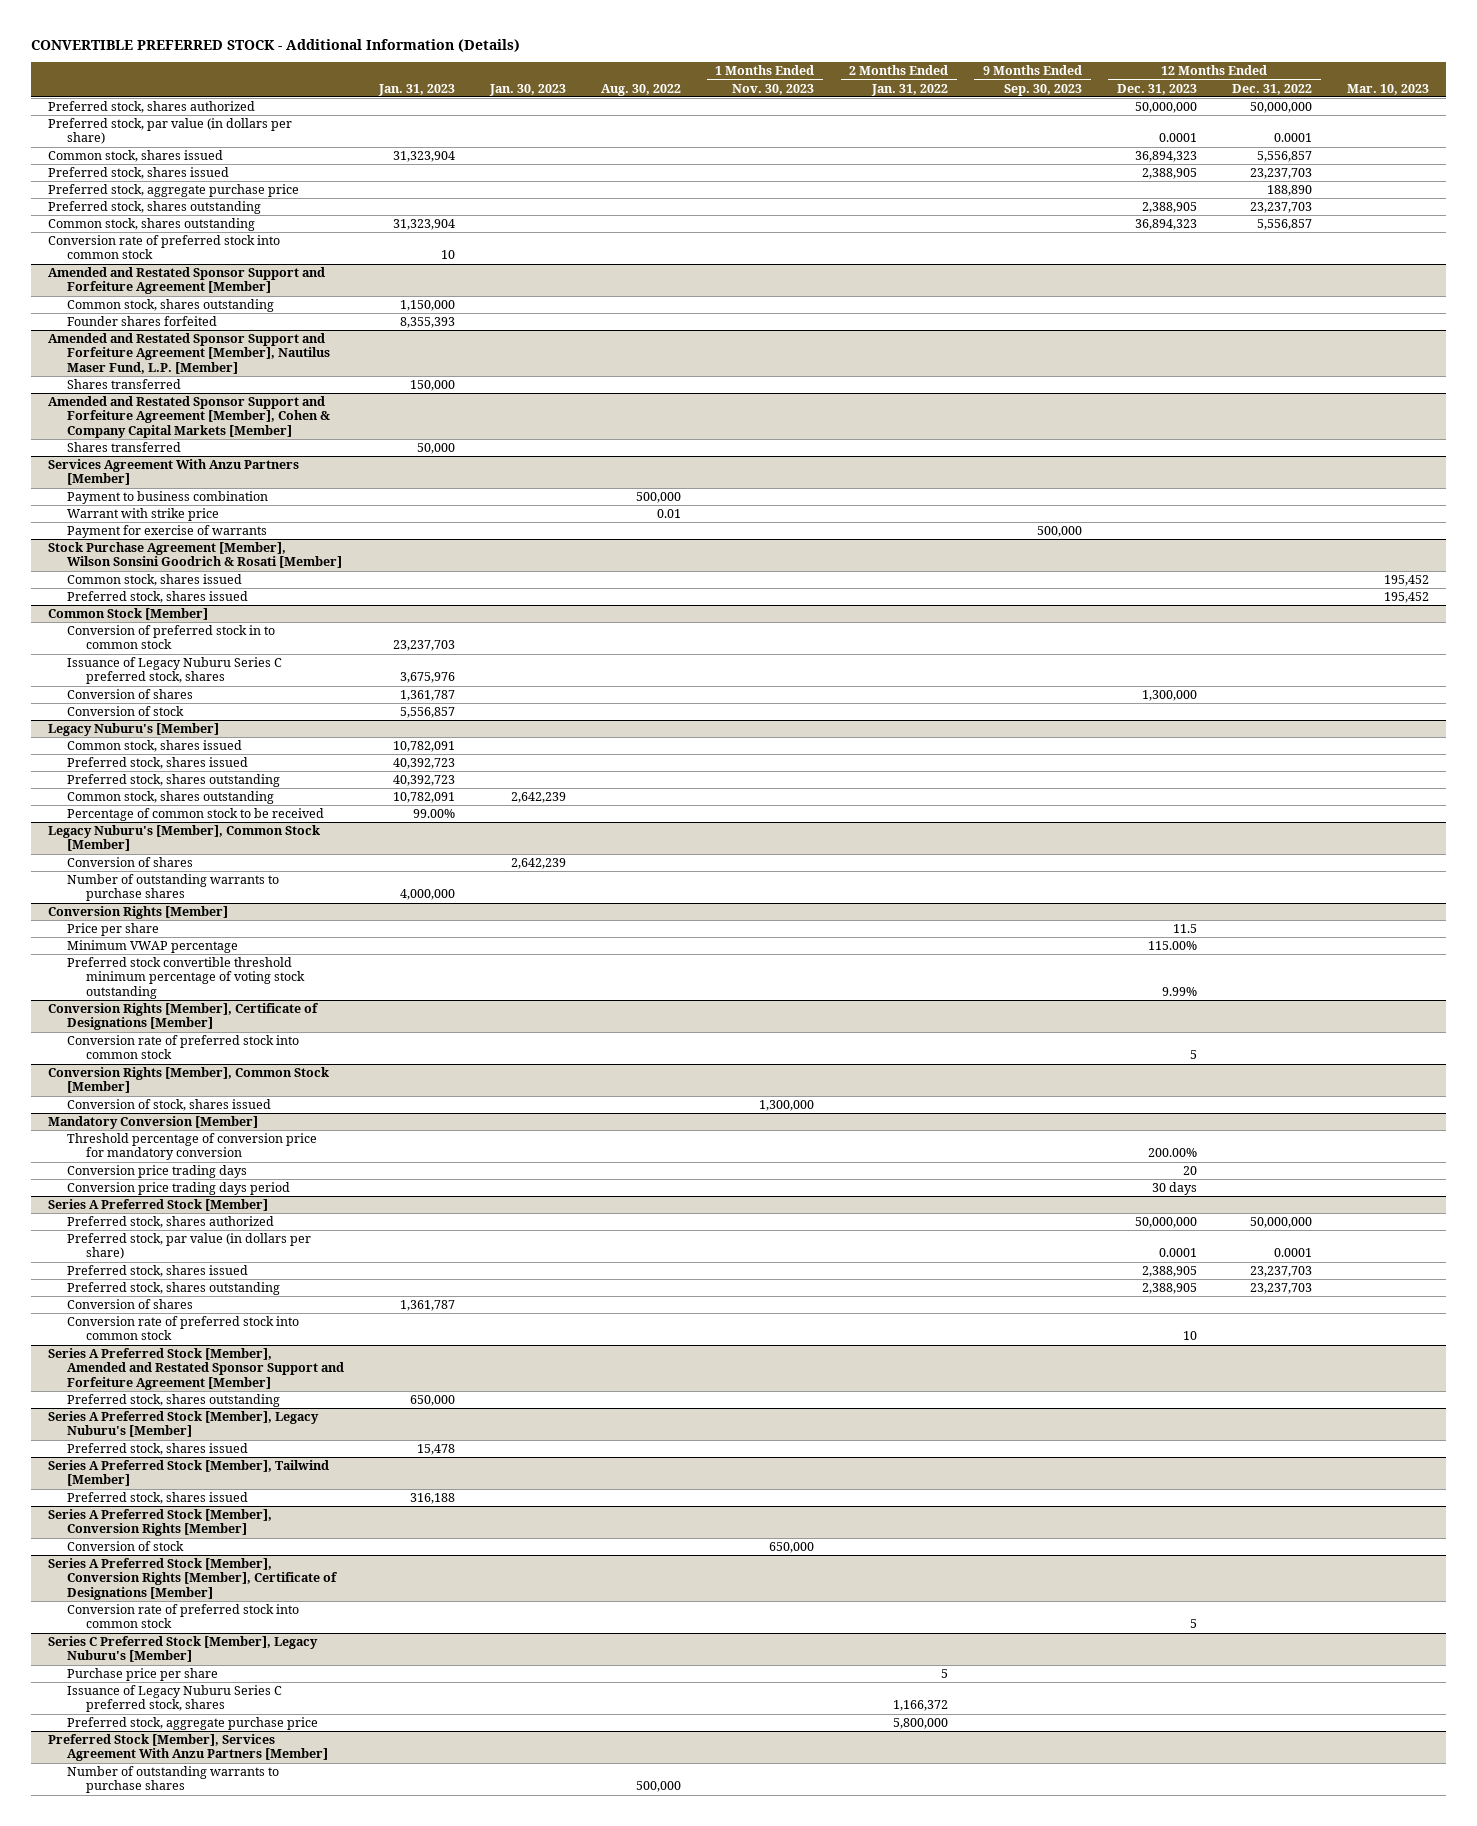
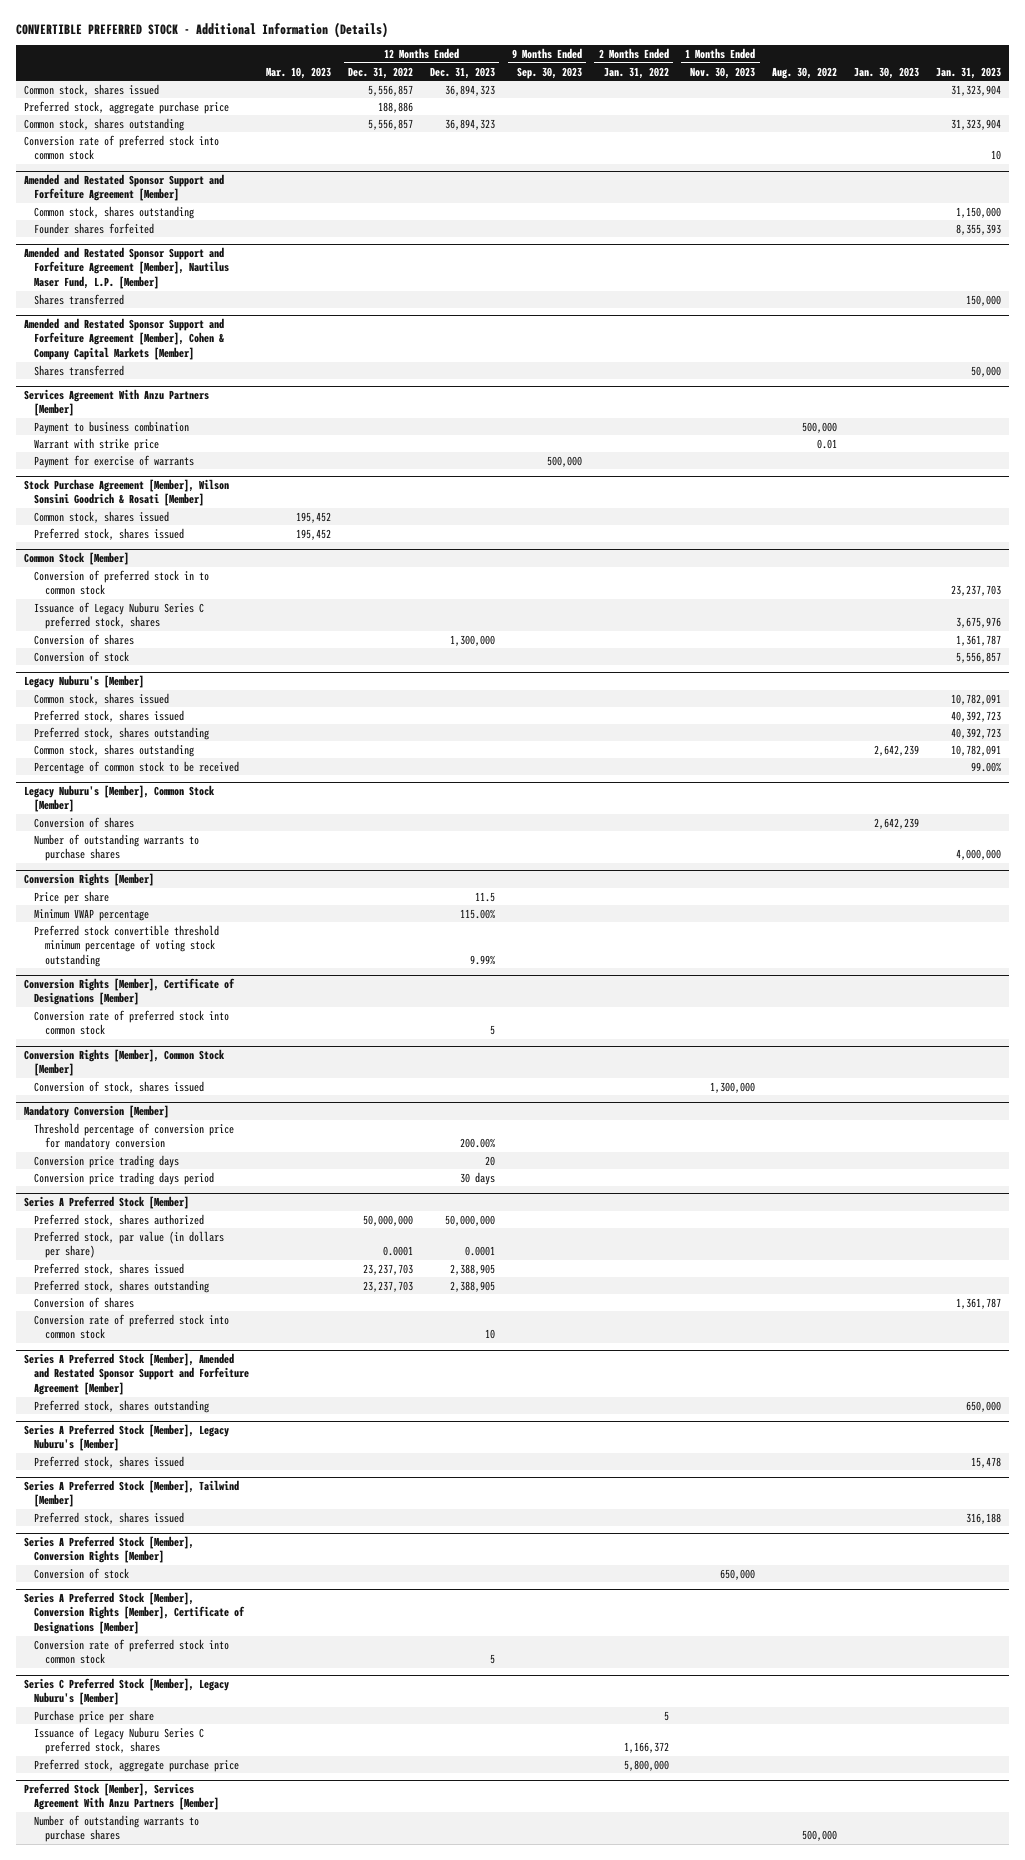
- | Jan. 31, 2023 | Jan. 30, 2023 | Aug. 30, 2022 | 1 Months Ended Nov. 30, 2023 | 2 Months Ended Jan. 31, 2022 | 9 Months Ended Sep. 30, 2023 | 12 Months Ended Dec. 31, 2023 | 12 Months Ended Dec. 31, 2022 | Mar. 10, 2023
+ | Mar. 10, 2023 | 12 Months Ended Dec. 31, 2022 | 12 Months Ended Dec. 31, 2023 | 9 Months Ended Sep. 30, 2023 | 2 Months Ended Jan. 31, 2022 | 1 Months Ended Nov. 30, 2023 | Aug. 30, 2022 | Jan. 30, 2023 | Jan. 31, 2023
- Preferred stock, shares authorized | | | | | | | 50,000,000 | 50,000,000 |
- Preferred stock, par value (in dollars per share) | | | | | | | 0.0001 | 0.0001 |
- Preferred stock, shares issued | | | | | | | 2,388,905 | 23,237,703 |
- Preferred stock, aggregate purchase price | | | | | | | | 188,890 |
- Preferred stock, shares outstanding | | | | | | | 2,388,905 | 23,237,703 |
+ Preferred stock, aggregate purchase price | | 188,886 | | | | | | |

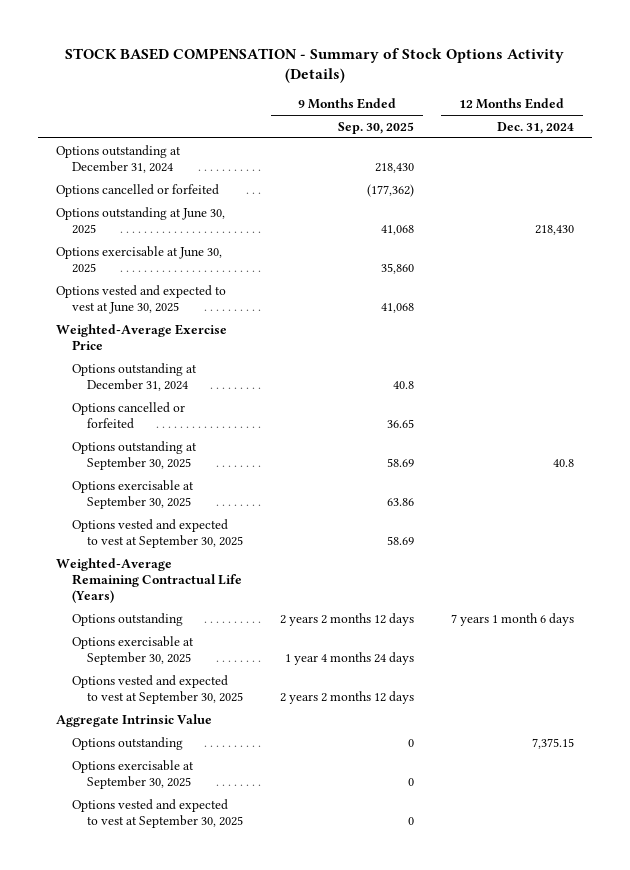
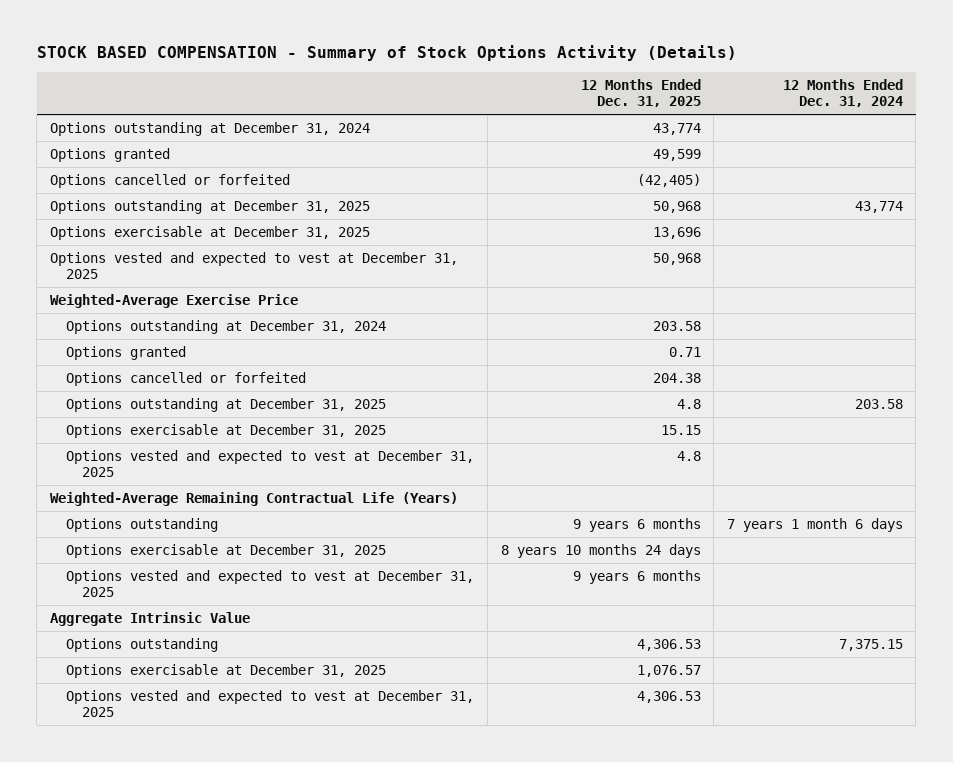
- | 9 Months Ended Sep. 30, 2025 | 12 Months Ended Dec. 31, 2024
+ | 12 Months Ended Dec. 31, 2025 | 12 Months Ended Dec. 31, 2024
+ Options granted | 49,599 |
- Options outstanding at June 30, 2025 | 41,068 | 218,430
- Options exercisable at June 30, 2025 | 35,860 |
- Options vested and expected to vest at June 30, 2025 | 41,068 |
+ Options outstanding at December 31, 2025 | 50,968 | 43,774
+ Options exercisable at December 31, 2025 | 13,696 |
+ Options vested and expected to vest at December 31, 2025 | 50,968 |
+ Options granted | 0.71 |
- Options outstanding at September 30, 2025 | 58.69 | 40.8
- Options exercisable at September 30, 2025 | 63.86 |
- Options vested and expected to vest at September 30, 2025 | 58.69 |
+ Options outstanding at December 31, 2025 | 4.8 | 203.58
+ Options exercisable at December 31, 2025 | 15.15 |
+ Options vested and expected to vest at December 31, 2025 | 4.8 |
- Options exercisable at September 30, 2025 | 1 year 4 months 24 days |
- Options vested and expected to vest at September 30, 2025 | 2 years 2 months 12 days |
+ Options exercisable at December 31, 2025 | 8 years 10 months 24 days |
+ Options vested and expected to vest at December 31, 2025 | 9 years 6 months |
- Options exercisable at September 30, 2025 | 0 |
- Options vested and expected to vest at September 30, 2025 | 0 |
+ Options exercisable at December 31, 2025 | 1,076.57 |
+ Options vested and expected to vest at December 31, 2025 | 4,306.53 |

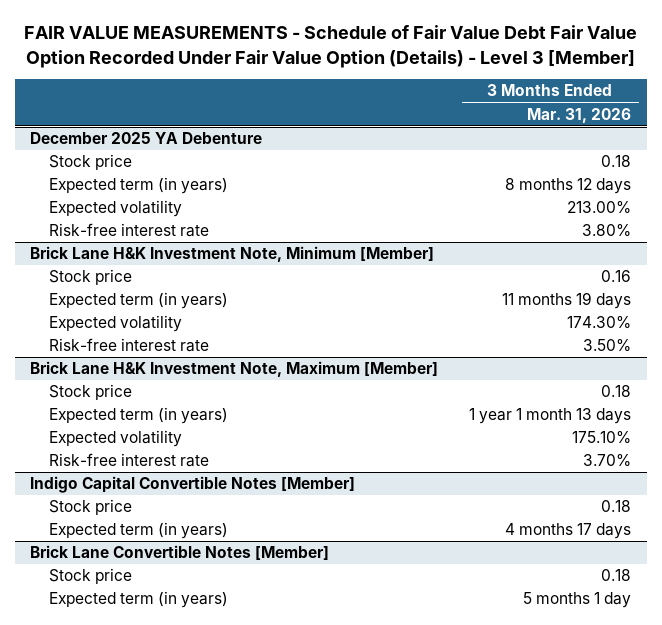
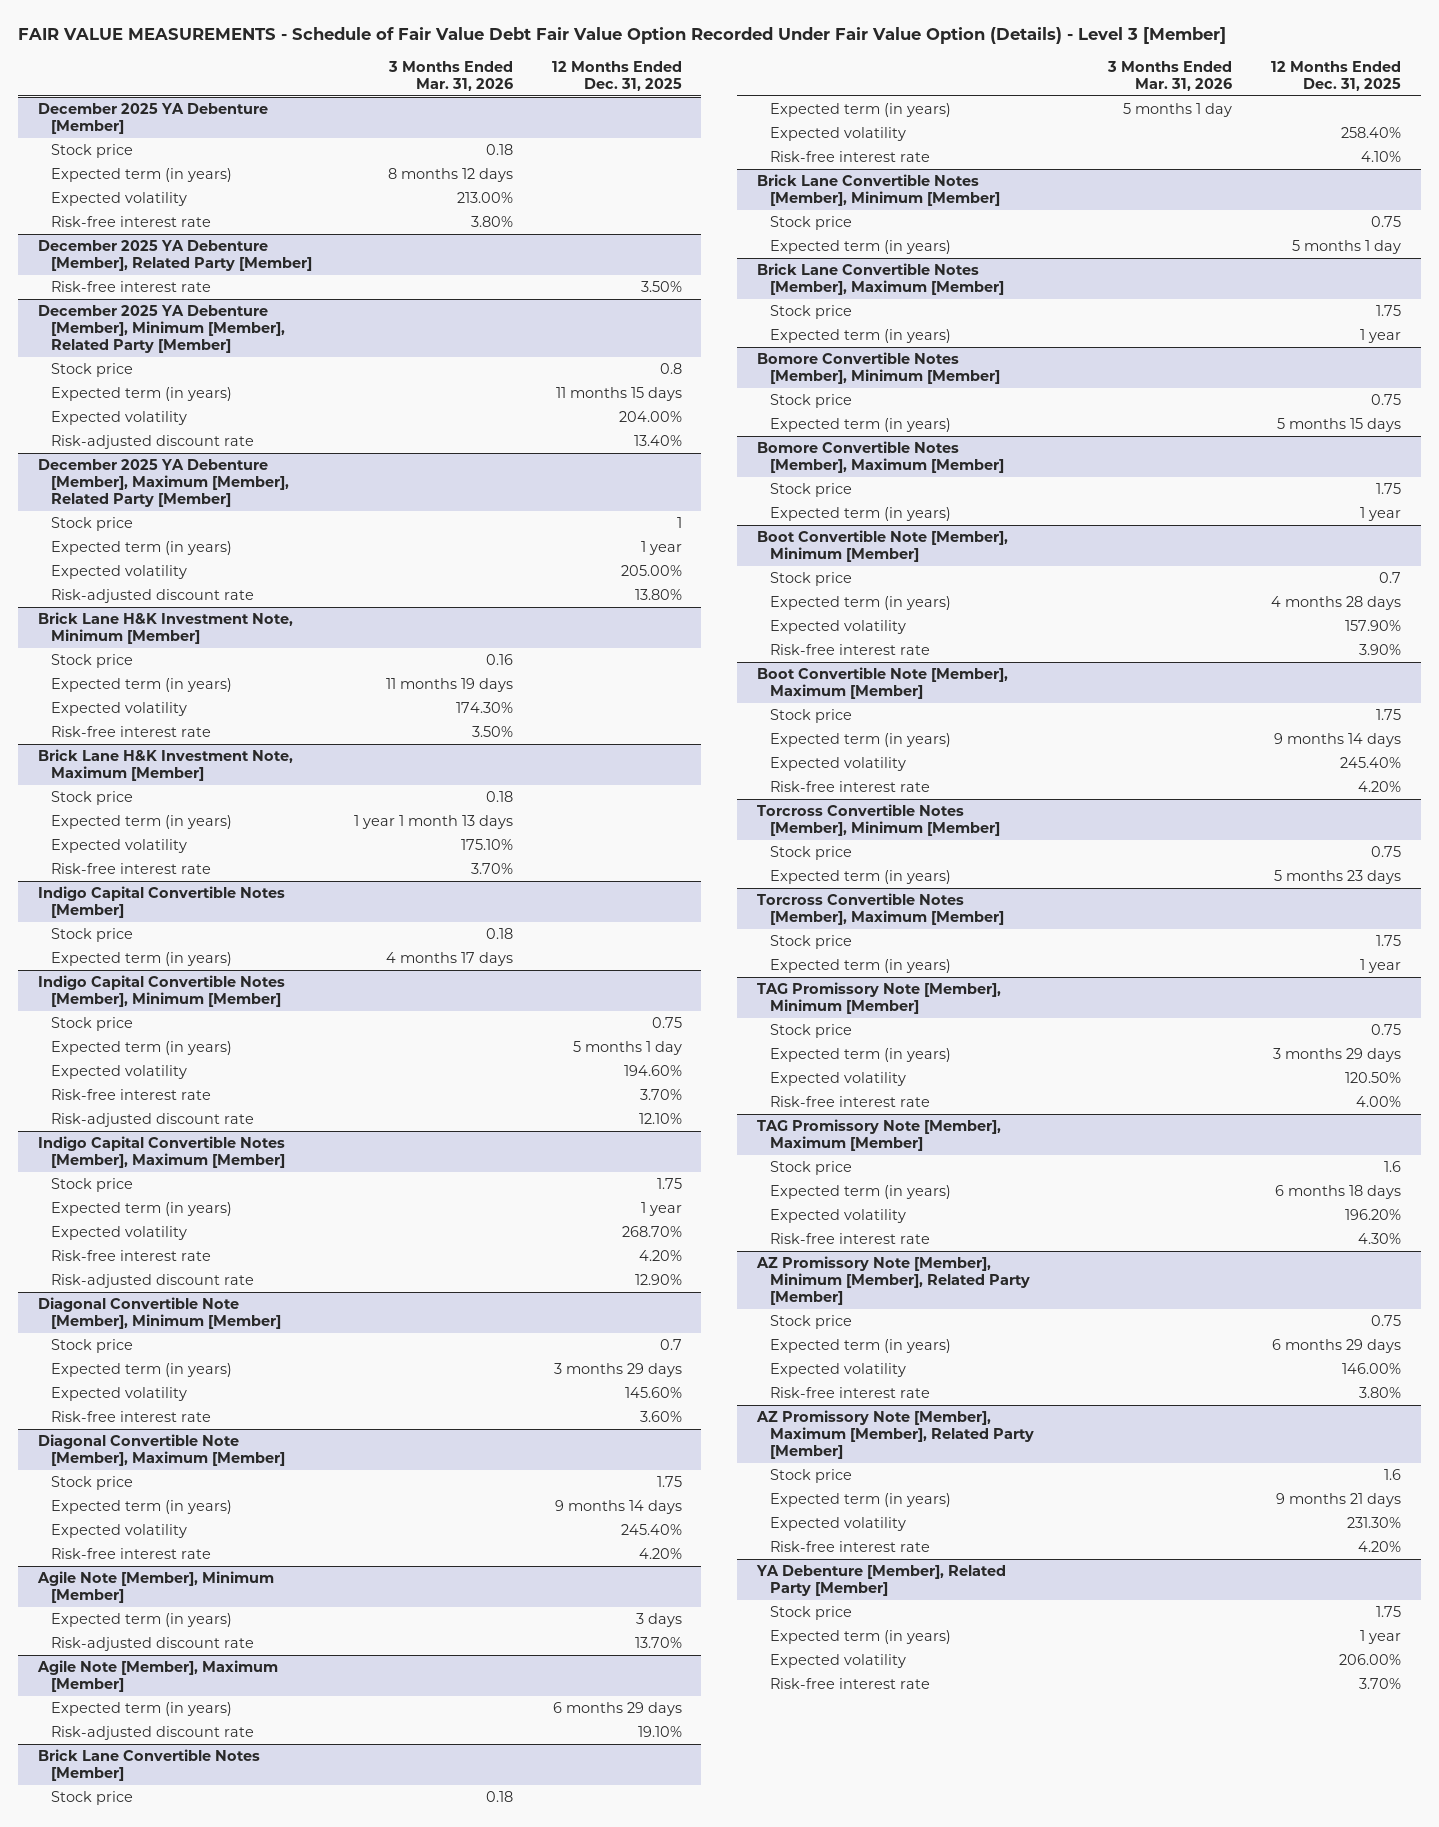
- | 3 Months Ended Mar. 31, 2026
+ | 3 Months Ended Mar. 31, 2026 | 12 Months Ended Dec. 31, 2025
- December 2025 YA Debenture
+ December 2025 YA Debenture [Member]
+ December 2025 YA Debenture [Member], Related Party [Member]
+ Risk-free interest rate | | 3.50%
+ December 2025 YA Debenture [Member], Minimum [Member], Related Party [Member]
+ Stock price | | 0.8
+ Expected term (in years) | | 11 months 15 days
+ Expected volatility | | 204.00%
+ Risk-adjusted discount rate | | 13.40%
+ December 2025 YA Debenture [Member], Maximum [Member], Related Party [Member]
+ Stock price | | 1
+ Expected term (in years) | | 1 year
+ Expected volatility | | 205.00%
+ Risk-adjusted discount rate | | 13.80%
+ Indigo Capital Convertible Notes [Member], Minimum [Member]
+ Stock price | | 0.75
+ Expected term (in years) | | 5 months 1 day
+ Expected volatility | | 194.60%
+ Risk-free interest rate | | 3.70%
+ Risk-adjusted discount rate | | 12.10%
+ Indigo Capital Convertible Notes [Member], Maximum [Member]
+ Stock price | | 1.75
+ Expected term (in years) | | 1 year
+ Expected volatility | | 268.70%
+ Risk-free interest rate | | 4.20%
+ Risk-adjusted discount rate | | 12.90%
+ Diagonal Convertible Note [Member], Minimum [Member]
+ Stock price | | 0.7
+ Expected term (in years) | | 3 months 29 days
+ Expected volatility | | 145.60%
+ Risk-free interest rate | | 3.60%
+ Diagonal Convertible Note [Member], Maximum [Member]
+ Stock price | | 1.75
+ Expected term (in years) | | 9 months 14 days
+ Expected volatility | | 245.40%
+ Risk-free interest rate | | 4.20%
+ Agile Note [Member], Minimum [Member]
+ Expected term (in years) | | 3 days
+ Risk-adjusted discount rate | | 13.70%
+ Agile Note [Member], Maximum [Member]
+ Expected term (in years) | | 6 months 29 days
+ Risk-adjusted discount rate | | 19.10%
@ Brick Lane Convertible Notes [Member]
+ Expected volatility | | 258.40%
+ Risk-free interest rate | | 4.10%
+ Brick Lane Convertible Notes [Member], Minimum [Member]
+ Stock price | | 0.75
+ Expected term (in years) | | 5 months 1 day
+ Brick Lane Convertible Notes [Member], Maximum [Member]
+ Stock price | | 1.75
+ Expected term (in years) | | 1 year
+ Bomore Convertible Notes [Member], Minimum [Member]
+ Stock price | | 0.75
+ Expected term (in years) | | 5 months 15 days
+ Bomore Convertible Notes [Member], Maximum [Member]
+ Stock price | | 1.75
+ Expected term (in years) | | 1 year
+ Boot Convertible Note [Member], Minimum [Member]
+ Stock price | | 0.7
+ Expected term (in years) | | 4 months 28 days
+ Expected volatility | | 157.90%
+ Risk-free interest rate | | 3.90%
+ Boot Convertible Note [Member], Maximum [Member]
+ Stock price | | 1.75
+ Expected term (in years) | | 9 months 14 days
+ Expected volatility | | 245.40%
+ Risk-free interest rate | | 4.20%
+ Torcross Convertible Notes [Member], Minimum [Member]
+ Stock price | | 0.75
+ Expected term (in years) | | 5 months 23 days
+ Torcross Convertible Notes [Member], Maximum [Member]
+ Stock price | | 1.75
+ Expected term (in years) | | 1 year
+ TAG Promissory Note [Member], Minimum [Member]
+ Stock price | | 0.75
+ Expected term (in years) | | 3 months 29 days
+ Expected volatility | | 120.50%
+ Risk-free interest rate | | 4.00%
+ TAG Promissory Note [Member], Maximum [Member]
+ Stock price | | 1.6
+ Expected term (in years) | | 6 months 18 days
+ Expected volatility | | 196.20%
+ Risk-free interest rate | | 4.30%
+ AZ Promissory Note [Member], Minimum [Member], Related Party [Member]
+ Stock price | | 0.75
+ Expected term (in years) | | 6 months 29 days
+ Expected volatility | | 146.00%
+ Risk-free interest rate | | 3.80%
+ AZ Promissory Note [Member], Maximum [Member], Related Party [Member]
+ Stock price | | 1.6
+ Expected term (in years) | | 9 months 21 days
+ Expected volatility | | 231.30%
+ Risk-free interest rate | | 4.20%
+ YA Debenture [Member], Related Party [Member]
+ Stock price | | 1.75
+ Expected term (in years) | | 1 year
+ Expected volatility | | 206.00%
+ Risk-free interest rate | | 3.70%

